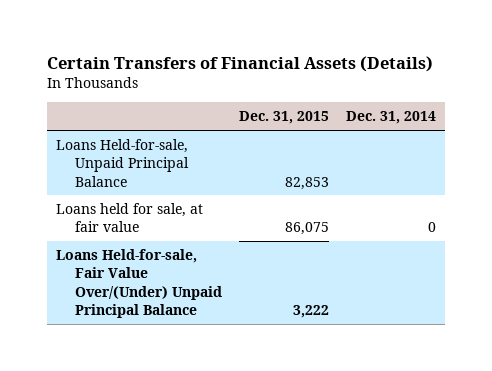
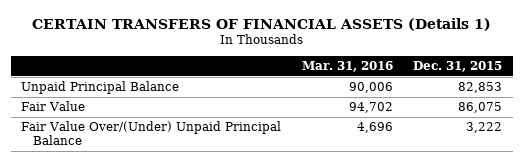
- Certain Transfers of Financial Assets (Details)
+ CERTAIN TRANSFERS OF FINANCIAL ASSETS (Details 1)
- | Dec. 31, 2015 | Dec. 31, 2014
+ | Mar. 31, 2016 | Dec. 31, 2015
- Loans Held-for-sale, Unpaid Principal Balance | 82,853 |
- Loans held for sale, at fair value | 86,075 | 0
- Loans Held-for-sale, Fair Value Over/(Under) Unpaid Principal Balance | 3,222 |
+ Unpaid Principal Balance | 90,006 | 82,853
+ Fair Value | 94,702 | 86,075
+ Fair Value Over/(Under) Unpaid Principal Balance | 4,696 | 3,222

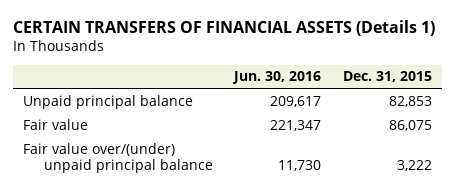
- | Mar. 31, 2016 | Dec. 31, 2015
+ | Jun. 30, 2016 | Dec. 31, 2015
- Unpaid Principal Balance | 90,006 | 82,853
- Fair Value | 94,702 | 86,075
- Fair Value Over/(Under) Unpaid Principal Balance | 4,696 | 3,222
+ Unpaid principal balance | 209,617 | 82,853
+ Fair value | 221,347 | 86,075
+ Fair value over/(under) unpaid principal balance | 11,730 | 3,222

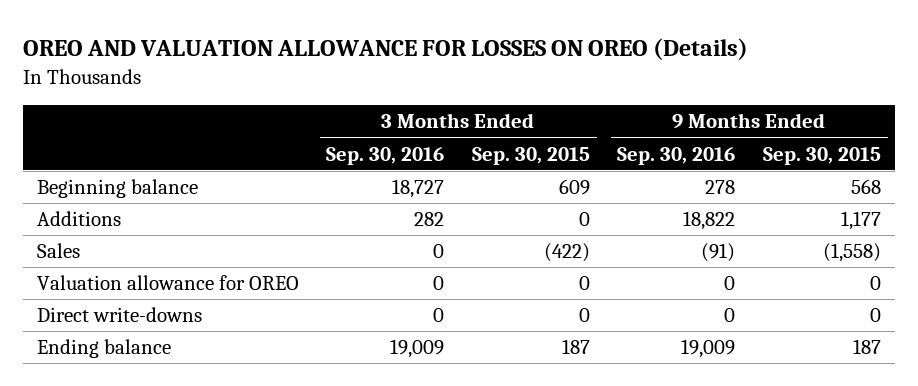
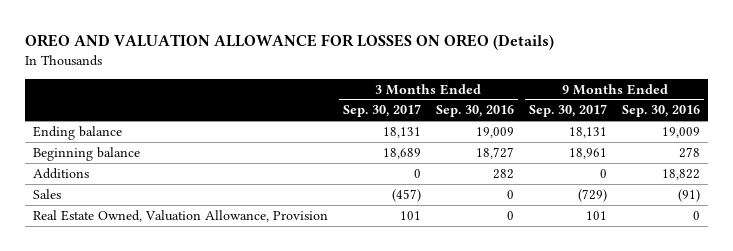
- | 3 Months Ended Sep. 30, 2016 | 3 Months Ended Sep. 30, 2015 | 9 Months Ended Sep. 30, 2016 | 9 Months Ended Sep. 30, 2015
+ | 3 Months Ended Sep. 30, 2017 | 3 Months Ended Sep. 30, 2016 | 9 Months Ended Sep. 30, 2017 | 9 Months Ended Sep. 30, 2016
moved up: Ending balance | 18,131 | 19,009 | 18,131 | 19,009
- Valuation allowance for OREO | 0 | 0 | 0 | 0
- Direct write-downs | 0 | 0 | 0 | 0
+ Real Estate Owned, Valuation Allowance, Provision | 101 | 0 | 101 | 0

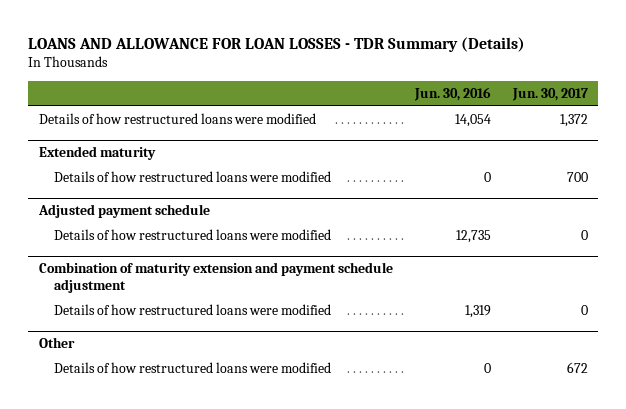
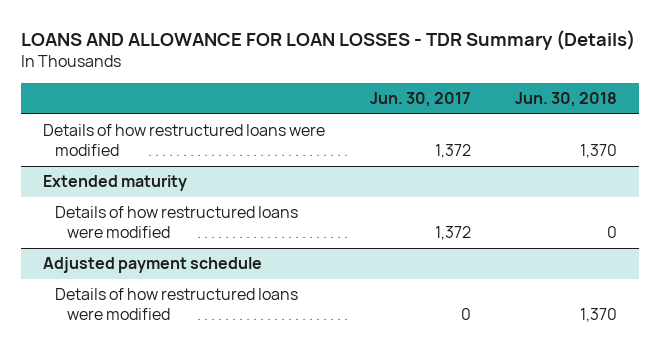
- | Jun. 30, 2016 | Jun. 30, 2017
+ | Jun. 30, 2017 | Jun. 30, 2018
@ Extended maturity
- Details of how restructured loans were modified | 0 | 700
+ Details of how restructured loans were modified | 1,372 | 0
- Combination of maturity extension and payment schedule adjustment
- Details of how restructured loans were modified | 1,319 | 0
- Other
- Details of how restructured loans were modified | 0 | 672

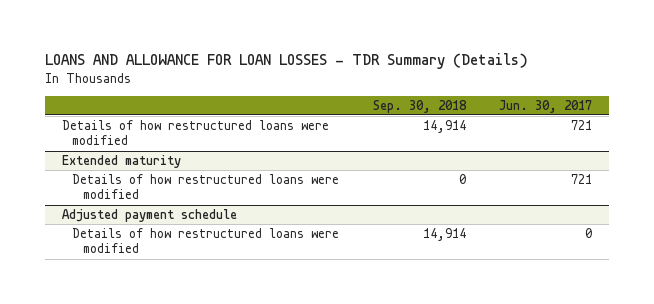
- | Jun. 30, 2017 | Jun. 30, 2018
+ | Sep. 30, 2018 | Jun. 30, 2017
- Details of how restructured loans were modified | 1,372 | 1,370
+ Details of how restructured loans were modified | 14,914 | 721
@ Extended maturity
- Details of how restructured loans were modified | 1,372 | 0
+ Details of how restructured loans were modified | 0 | 721

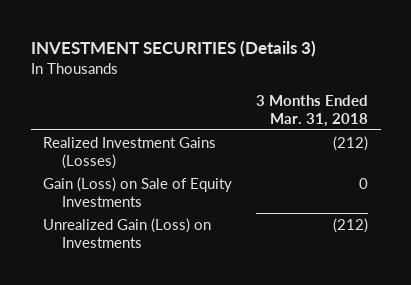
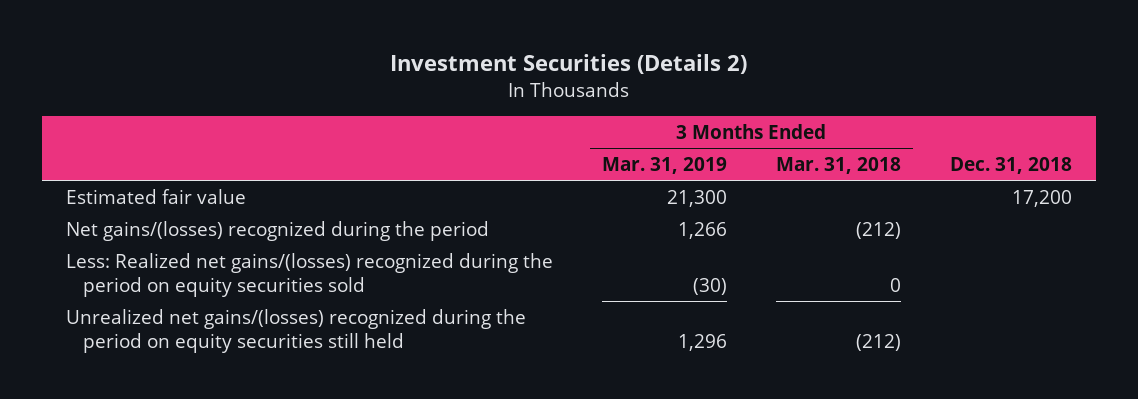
- INVESTMENT SECURITIES (Details 3)
+ Investment Securities (Details 2)
- | 3 Months Ended Mar. 31, 2018
+ | 3 Months Ended Mar. 31, 2019 | 3 Months Ended Mar. 31, 2018 | Dec. 31, 2018
- Realized Investment Gains (Losses) | (212)
- Gain (Loss) on Sale of Equity Investments | 0
- Unrealized Gain (Loss) on Investments | (212)
+ Estimated fair value | 21,300 | | 17,200
+ Net gains/(losses) recognized during the period | 1,266 | (212) |
+ Less: Realized net gains/(losses) recognized during the period on equity securities sold | (30) | 0 |
+ Unrealized net gains/(losses) recognized during the period on equity securities still held | 1,296 | (212) |

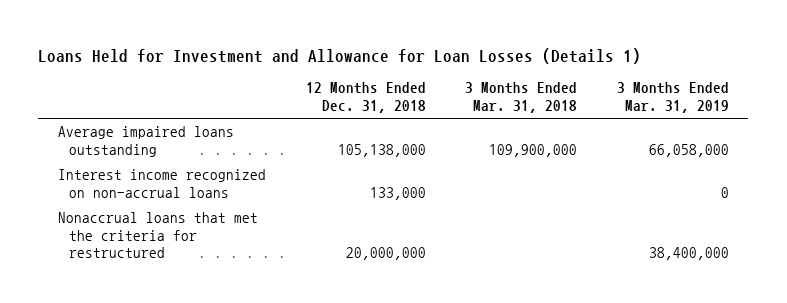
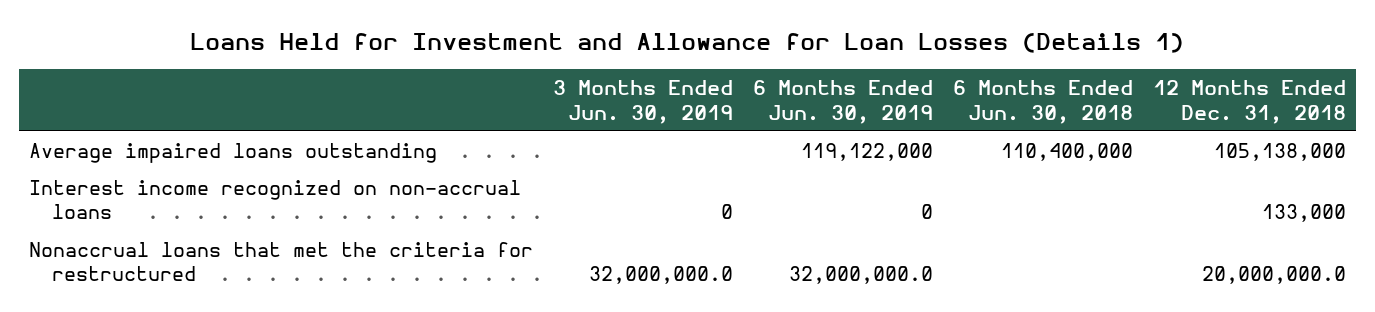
- | 12 Months Ended Dec. 31, 2018 | 3 Months Ended Mar. 31, 2018 | 3 Months Ended Mar. 31, 2019
+ | 3 Months Ended Jun. 30, 2019 | 6 Months Ended Jun. 30, 2019 | 6 Months Ended Jun. 30, 2018 | 12 Months Ended Dec. 31, 2018
- Nonaccrual loans that met the criteria for restructured | 20,000,000 | | 38,400,000
+ Nonaccrual loans that met the criteria for restructured | 32,000,000.0 | 32,000,000.0 | | 20,000,000.0

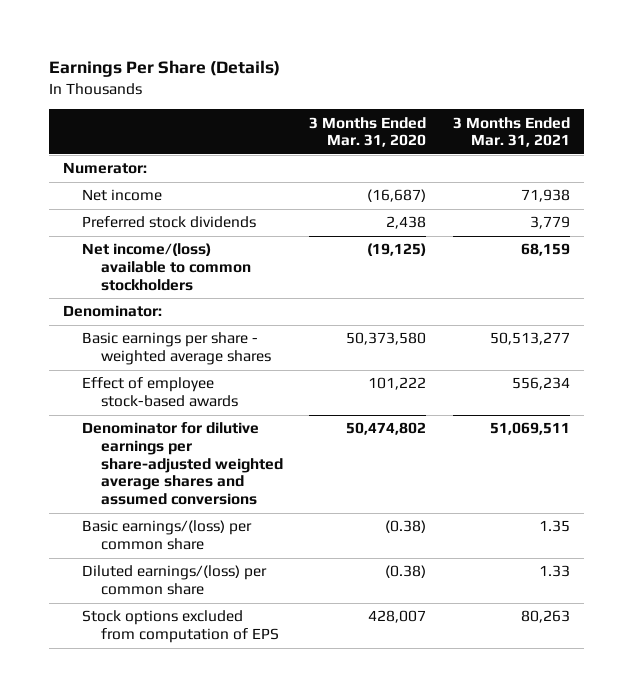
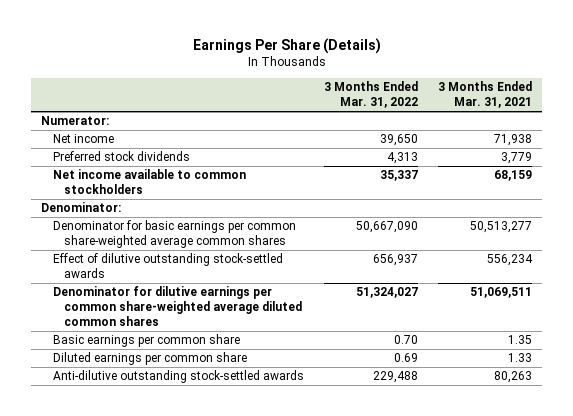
- | 3 Months Ended Mar. 31, 2020 | 3 Months Ended Mar. 31, 2021
+ | 3 Months Ended Mar. 31, 2022 | 3 Months Ended Mar. 31, 2021
- Net income/(loss) available to common stockholders | (19,125) | 68,159
+ Net income available to common stockholders | 35,337 | 68,159
- Basic earnings per share - weighted average shares | 50,373,580 | 50,513,277
- Effect of employee stock-based awards | 101,222 | 556,234
- Denominator for dilutive earnings per share-adjusted weighted average shares and assumed conversions | 50,474,802 | 51,069,511
- Basic earnings/(loss) per common share | (0.38) | 1.35
- Diluted earnings/(loss) per common share | (0.38) | 1.33
- Stock options excluded from computation of EPS | 428,007 | 80,263
+ Denominator for basic earnings per common share-weighted average common shares | 50,667,090 | 50,513,277
+ Effect of dilutive outstanding stock-settled awards | 656,937 | 556,234
+ Denominator for dilutive earnings per common share-weighted average diluted common shares | 51,324,027 | 51,069,511
+ Basic earnings per common share | 0.70 | 1.35
+ Diluted earnings per common share | 0.69 | 1.33
+ Anti-dilutive outstanding stock-settled awards | 229,488 | 80,263

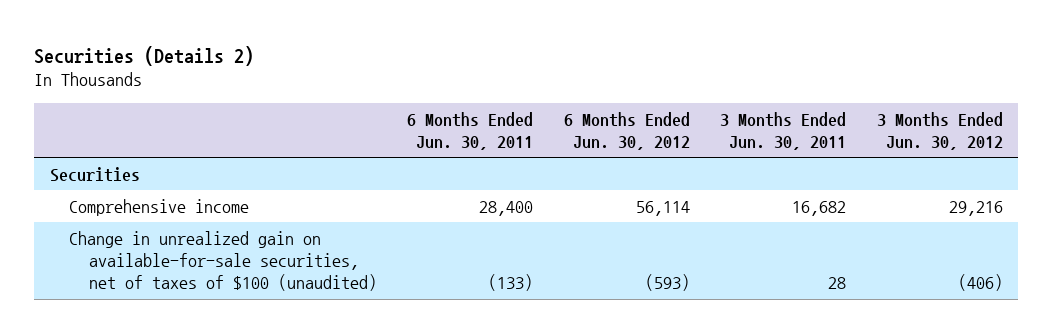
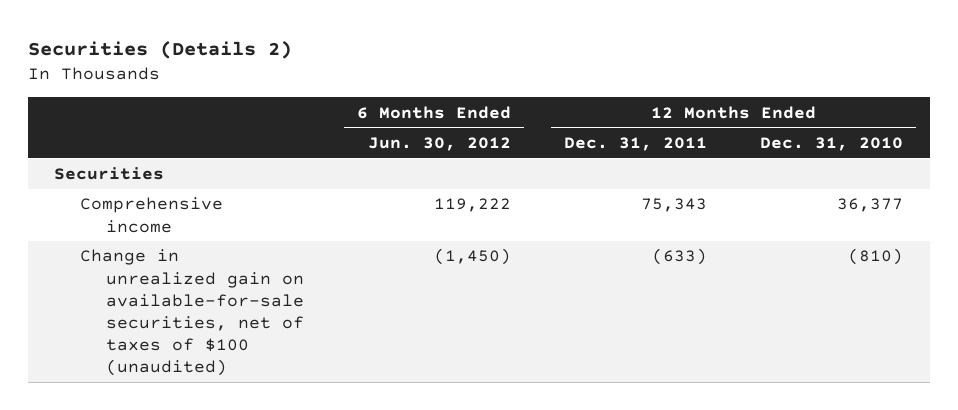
- | 6 Months Ended Jun. 30, 2011 | 6 Months Ended Jun. 30, 2012 | 3 Months Ended Jun. 30, 2011 | 3 Months Ended Jun. 30, 2012
+ | 6 Months Ended Jun. 30, 2012 | 12 Months Ended Dec. 31, 2011 | 12 Months Ended Dec. 31, 2010
- Comprehensive income | 28,400 | 56,114 | 16,682 | 29,216
- Change in unrealized gain on available-for-sale securities, net of taxes of $100 (unaudited) | (133) | (593) | 28 | (406)
+ Comprehensive income | 119,222 | 75,343 | 36,377
+ Change in unrealized gain on available-for-sale securities, net of taxes of $100 (unaudited) | (1,450) | (633) | (810)

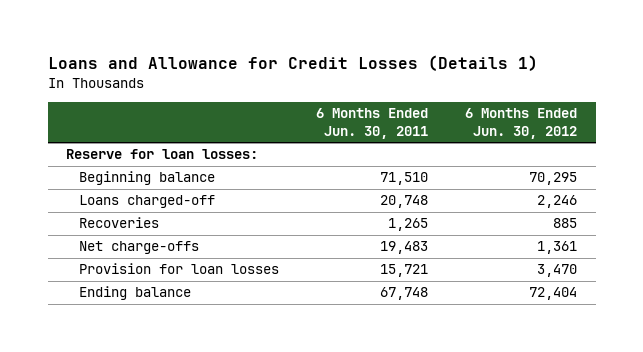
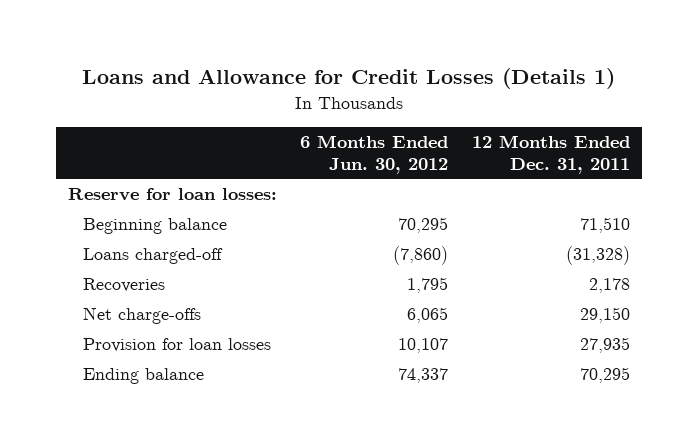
- | 6 Months Ended Jun. 30, 2011 | 6 Months Ended Jun. 30, 2012
+ | 6 Months Ended Jun. 30, 2012 | 12 Months Ended Dec. 31, 2011
- Loans charged-off | 20,748 | 2,246
- Recoveries | 1,265 | 885
- Net charge-offs | 19,483 | 1,361
- Provision for loan losses | 15,721 | 3,470
- Ending balance | 67,748 | 72,404
+ Loans charged-off | (7,860) | (31,328)
+ Recoveries | 1,795 | 2,178
+ Net charge-offs | 6,065 | 29,150
+ Provision for loan losses | 10,107 | 27,935
+ Ending balance | 74,337 | 70,295

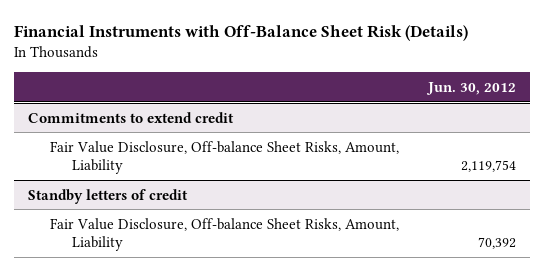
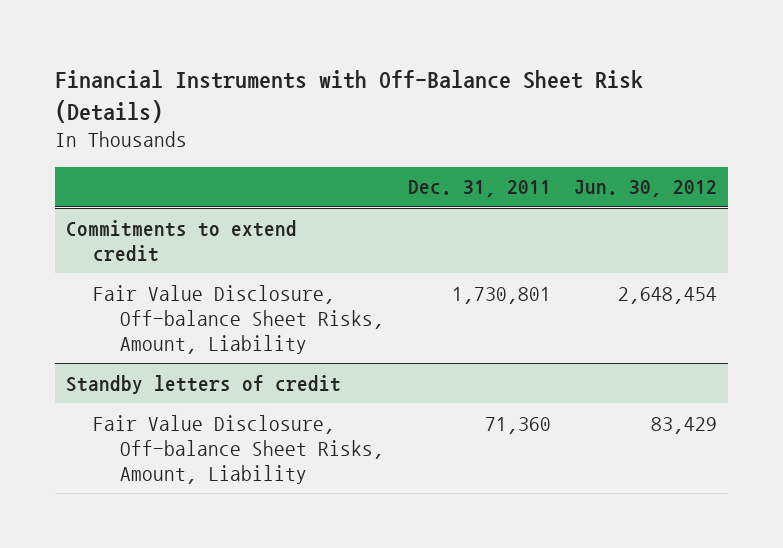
- | Jun. 30, 2012
+ | Dec. 31, 2011 | Jun. 30, 2012
@ Commitments to extend credit
- Fair Value Disclosure, Off-balance Sheet Risks, Amount, Liability | 2,119,754
+ Fair Value Disclosure, Off-balance Sheet Risks, Amount, Liability | 1,730,801 | 2,648,454
@ Standby letters of credit
- Fair Value Disclosure, Off-balance Sheet Risks, Amount, Liability | 70,392
+ Fair Value Disclosure, Off-balance Sheet Risks, Amount, Liability | 71,360 | 83,429

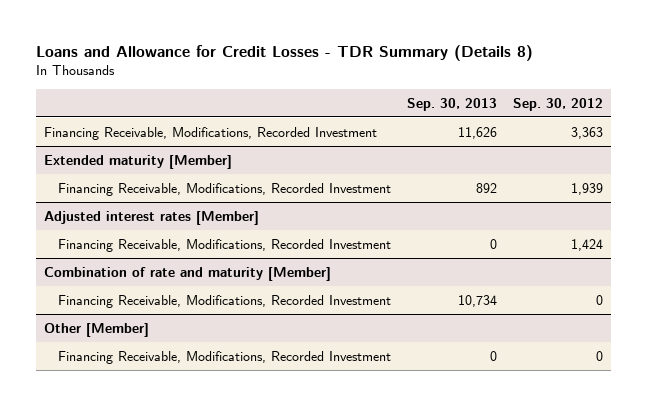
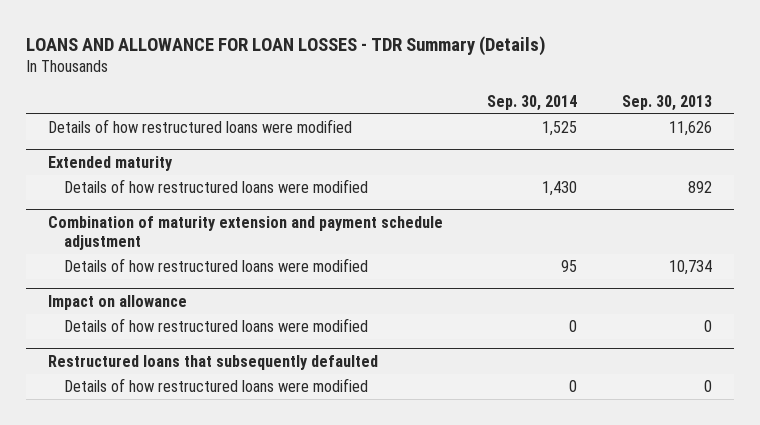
- Loans and Allowance for Credit Losses - TDR Summary (Details 8)
+ LOANS AND ALLOWANCE FOR LOAN LOSSES - TDR Summary (Details)
- | Sep. 30, 2013 | Sep. 30, 2012
+ | Sep. 30, 2014 | Sep. 30, 2013
- Financing Receivable, Modifications, Recorded Investment | 11,626 | 3,363
- Extended maturity [Member]
- Financing Receivable, Modifications, Recorded Investment | 892 | 1,939
- Adjusted interest rates [Member]
- Financing Receivable, Modifications, Recorded Investment | 0 | 1,424
- Combination of rate and maturity [Member]
- Financing Receivable, Modifications, Recorded Investment | 10,734 | 0
- Other [Member]
- Financing Receivable, Modifications, Recorded Investment | 0 | 0
+ Details of how restructured loans were modified | 1,525 | 11,626
+ Extended maturity
+ Details of how restructured loans were modified | 1,430 | 892
+ Combination of maturity extension and payment schedule adjustment
+ Details of how restructured loans were modified | 95 | 10,734
+ Impact on allowance
+ Details of how restructured loans were modified | 0 | 0
+ Restructured loans that subsequently defaulted
+ Details of how restructured loans were modified | 0 | 0

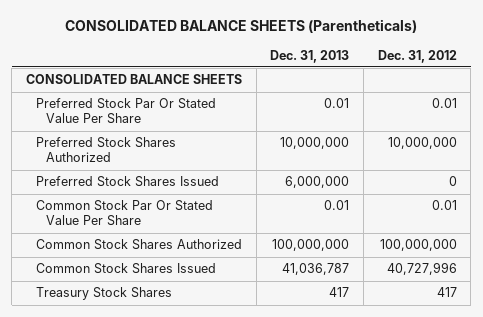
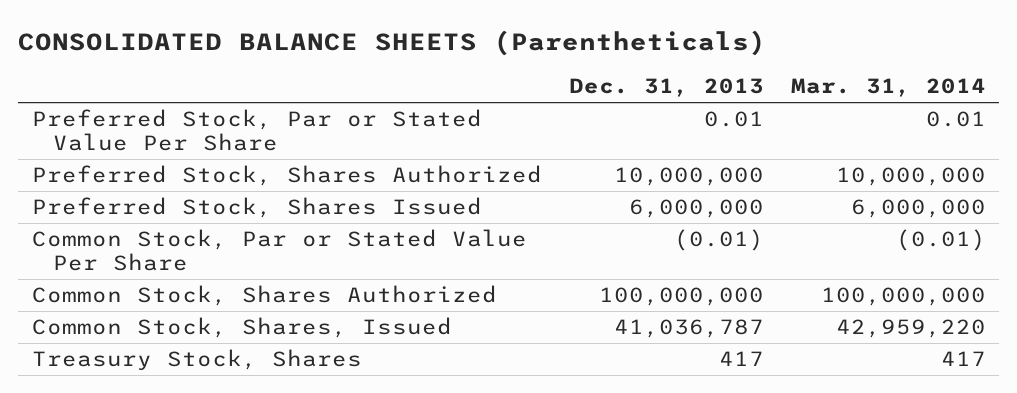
- | Dec. 31, 2013 | Dec. 31, 2012
+ | Dec. 31, 2013 | Mar. 31, 2014
- CONSOLIDATED BALANCE SHEETS
- Preferred Stock Par Or Stated Value Per Share | 0.01 | 0.01
- Preferred Stock Shares Authorized | 10,000,000 | 10,000,000
- Preferred Stock Shares Issued | 6,000,000 | 0
- Common Stock Par Or Stated Value Per Share | 0.01 | 0.01
- Common Stock Shares Authorized | 100,000,000 | 100,000,000
- Common Stock Shares Issued | 41,036,787 | 40,727,996
- Treasury Stock Shares | 417 | 417
+ Preferred Stock, Par or Stated Value Per Share | 0.01 | 0.01
+ Preferred Stock, Shares Authorized | 10,000,000 | 10,000,000
+ Preferred Stock, Shares Issued | 6,000,000 | 6,000,000
+ Common Stock, Par or Stated Value Per Share | (0.01) | (0.01)
+ Common Stock, Shares Authorized | 100,000,000 | 100,000,000
+ Common Stock, Shares, Issued | 41,036,787 | 42,959,220
+ Treasury Stock, Shares | 417 | 417

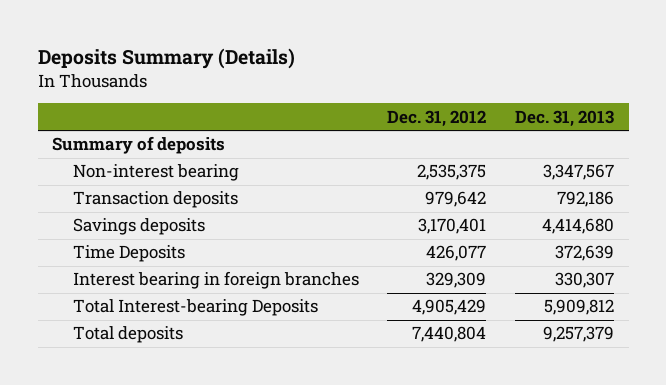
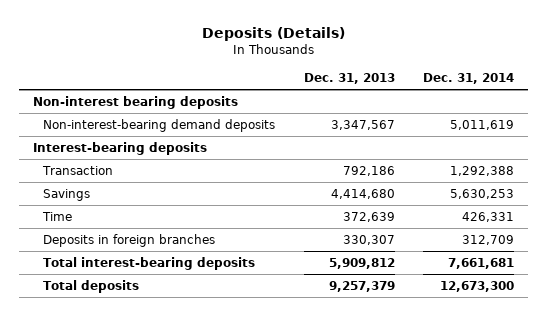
- Deposits Summary (Details)
+ Deposits (Details)
- | Dec. 31, 2012 | Dec. 31, 2013
+ | Dec. 31, 2013 | Dec. 31, 2014
- Summary of deposits
- Non-interest bearing | 2,535,375 | 3,347,567
- Transaction deposits | 979,642 | 792,186
- Savings deposits | 3,170,401 | 4,414,680
- Time Deposits | 426,077 | 372,639
- Interest bearing in foreign branches | 329,309 | 330,307
- Total Interest-bearing Deposits | 4,905,429 | 5,909,812
+ Non-interest bearing deposits
+ Non-interest-bearing demand deposits | 3,347,567 | 5,011,619
+ Interest-bearing deposits
+ Transaction | 792,186 | 1,292,388
+ Savings | 4,414,680 | 5,630,253
+ Time | 372,639 | 426,331
+ Deposits in foreign branches | 330,307 | 312,709
+ Total interest-bearing deposits | 5,909,812 | 7,661,681

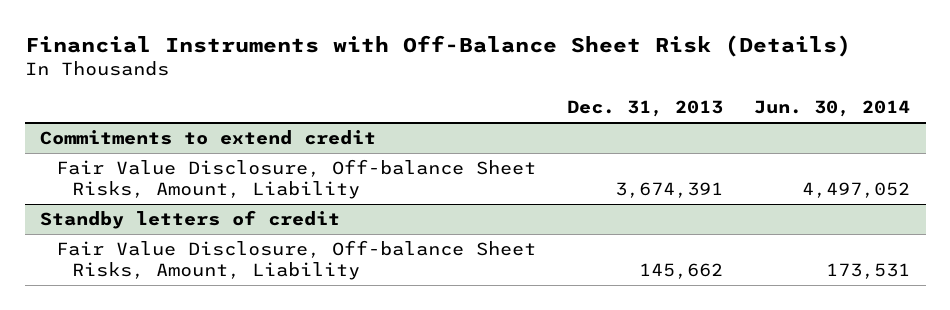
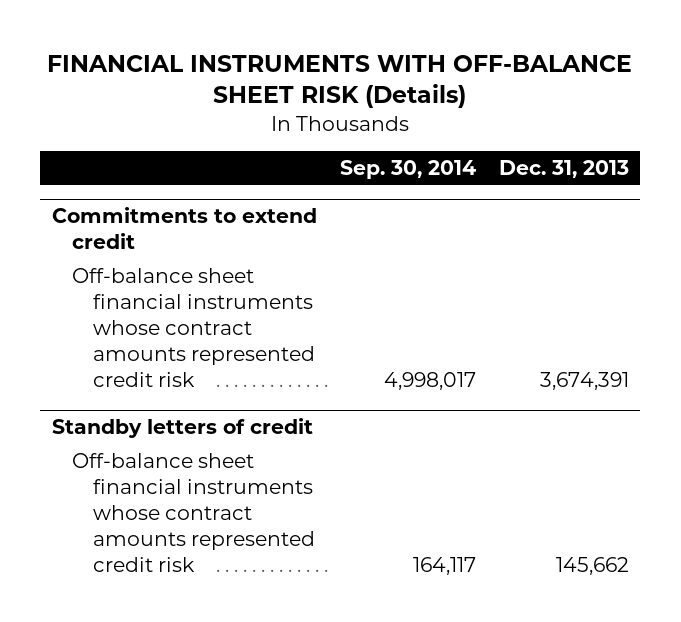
- Financial Instruments with Off-Balance Sheet Risk (Details)
+ FINANCIAL INSTRUMENTS WITH OFF-BALANCE SHEET RISK (Details)
- | Dec. 31, 2013 | Jun. 30, 2014
+ | Sep. 30, 2014 | Dec. 31, 2013
@ Commitments to extend credit
- Fair Value Disclosure, Off-balance Sheet Risks, Amount, Liability | 3,674,391 | 4,497,052
+ Off-balance sheet financial instruments whose contract amounts represented credit risk | 4,998,017 | 3,674,391
@ Standby letters of credit
- Fair Value Disclosure, Off-balance Sheet Risks, Amount, Liability | 145,662 | 173,531
+ Off-balance sheet financial instruments whose contract amounts represented credit risk | 164,117 | 145,662

